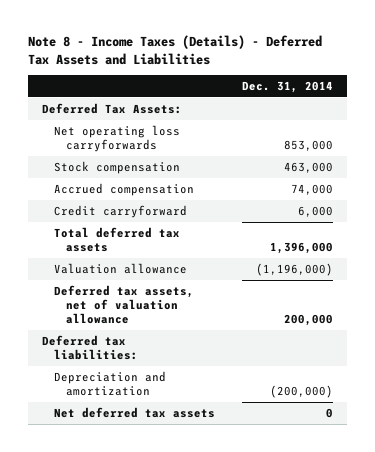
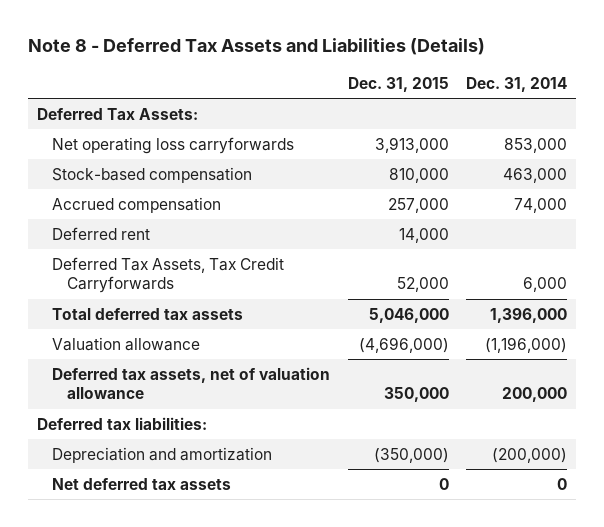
- Note 8 - Income Taxes (Details) - Deferred Tax Assets and Liabilities
+ Note 8 - Deferred Tax Assets and Liabilities (Details)
- | Dec. 31, 2014
+ | Dec. 31, 2015 | Dec. 31, 2014
- Stock compensation | 463,000
+ Stock-based compensation | 810,000 | 463,000
- Credit carryforward | 6,000
+ Deferred rent | 14,000 |
+ Deferred Tax Assets, Tax Credit Carryforwards | 52,000 | 6,000

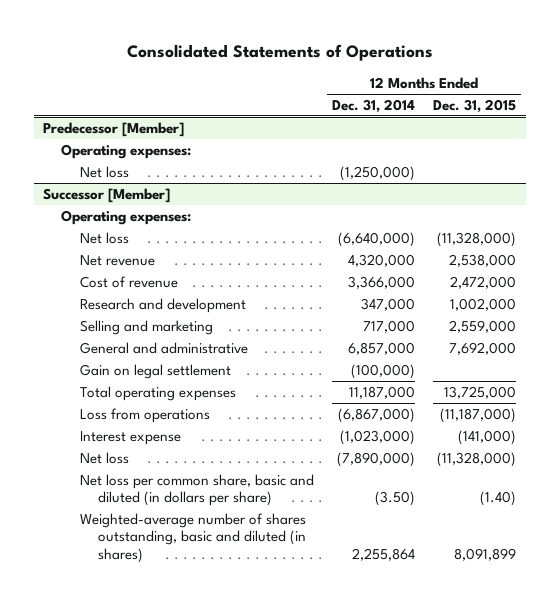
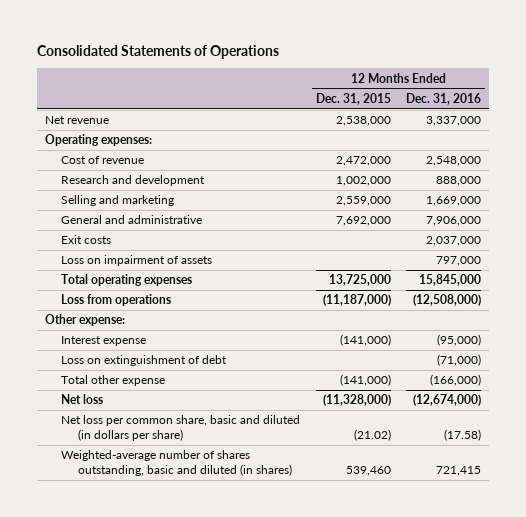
- | 12 Months Ended Dec. 31, 2014 | 12 Months Ended Dec. 31, 2015
+ | 12 Months Ended Dec. 31, 2015 | 12 Months Ended Dec. 31, 2016
- Predecessor [Member]
- Operating expenses:
- Net loss | (1,250,000) |
- Successor [Member]
- Operating expenses:
- Net loss | (6,640,000) | (11,328,000)
+ Operating expenses:
- Gain on legal settlement | (100,000) |
+ Exit costs | | 2,037,000
+ Loss on impairment of assets | | 797,000
+ Other expense:
+ Loss on extinguishment of debt | | (71,000)
+ Total other expense | (141,000) | (166,000)
- Net loss per common share, basic and diluted (in dollars per share) | (3.50) | (1.40)
- Weighted-average number of shares outstanding, basic and diluted (in shares) | 2,255,864 | 8,091,899
+ Net loss per common share, basic and diluted (in dollars per share) | (21.02) | (17.58)
+ Weighted-average number of shares outstanding, basic and diluted (in shares) | 539,460 | 721,415

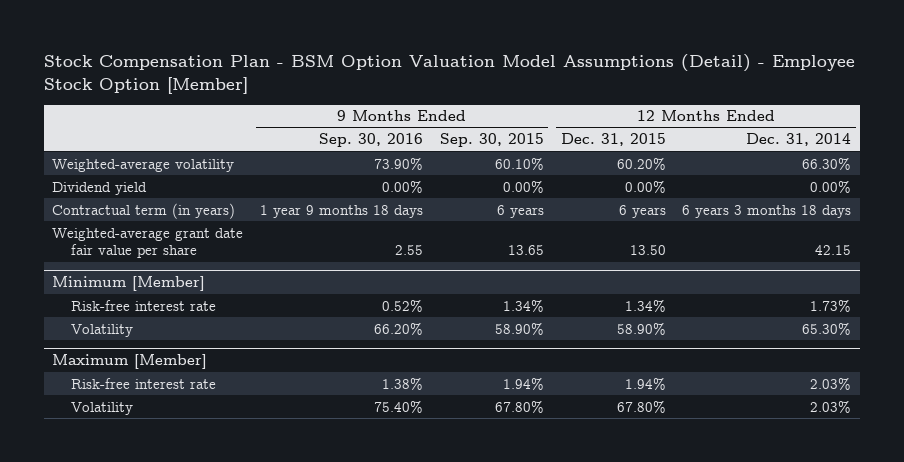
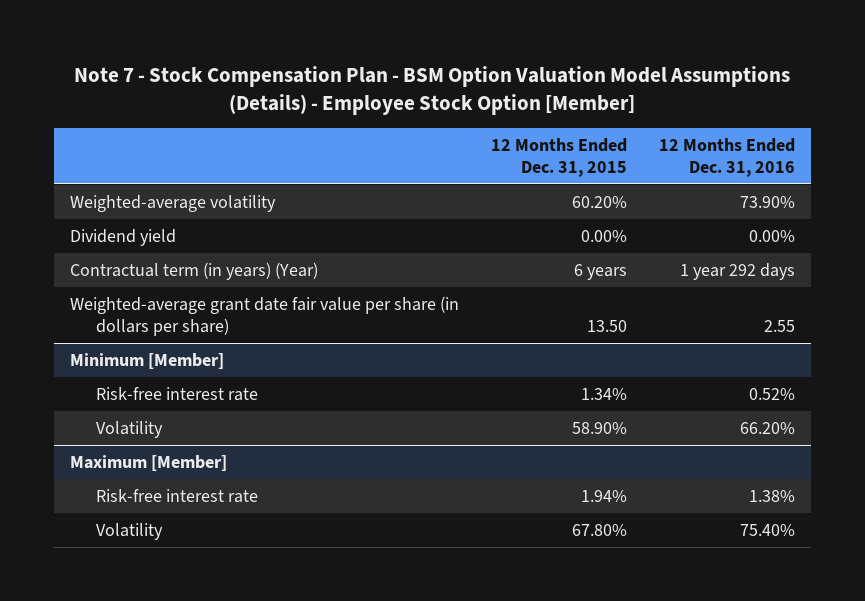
- Stock Compensation Plan - BSM Option Valuation Model Assumptions (Detail) - Employee Stock Option [Member]
+ Note 7 - Stock Compensation Plan - BSM Option Valuation Model Assumptions (Details) - Employee Stock Option [Member]
- | 9 Months Ended Sep. 30, 2016 | 9 Months Ended Sep. 30, 2015 | 12 Months Ended Dec. 31, 2015 | 12 Months Ended Dec. 31, 2014
+ | 12 Months Ended Dec. 31, 2015 | 12 Months Ended Dec. 31, 2016
- Contractual term (in years) | 1 year 9 months 18 days | 6 years | 6 years | 6 years 3 months 18 days
- Weighted-average grant date fair value per share | 2.55 | 13.65 | 13.50 | 42.15
+ Contractual term (in years) (Year) | 6 years | 1 year 292 days
+ Weighted-average grant date fair value per share (in dollars per share) | 13.50 | 2.55

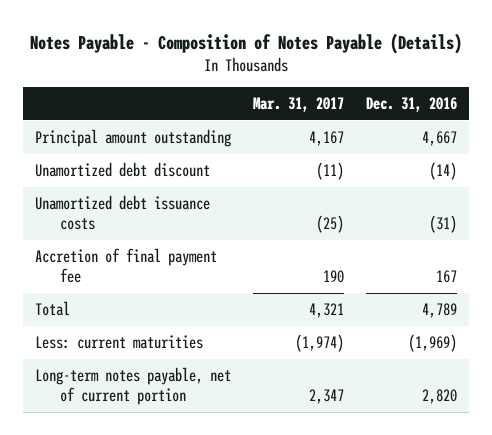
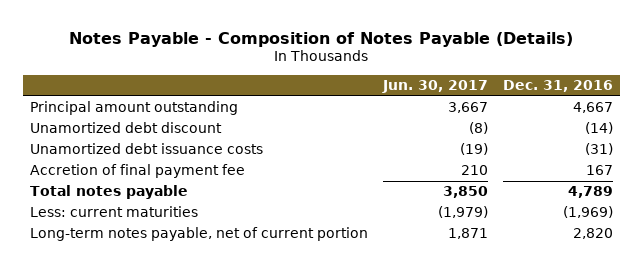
- | Mar. 31, 2017 | Dec. 31, 2016
+ | Jun. 30, 2017 | Dec. 31, 2016
- Total | 4,321 | 4,789
+ Total notes payable | 3,850 | 4,789

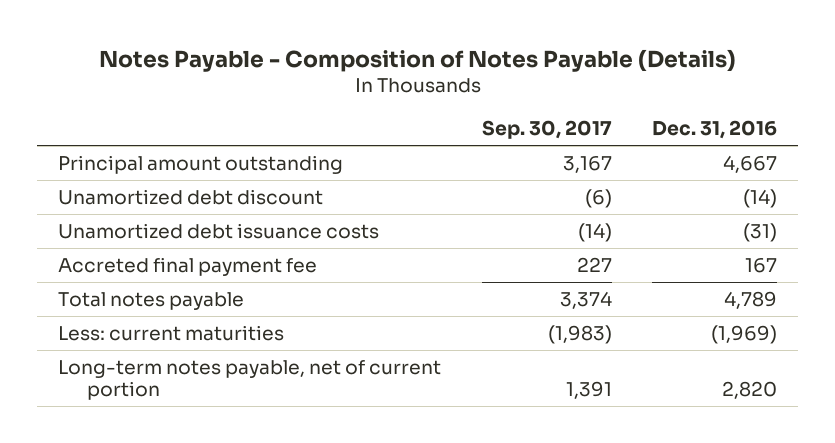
- | Jun. 30, 2017 | Dec. 31, 2016
+ | Sep. 30, 2017 | Dec. 31, 2016
- Accretion of final payment fee | 210 | 167
+ Accreted final payment fee | 227 | 167

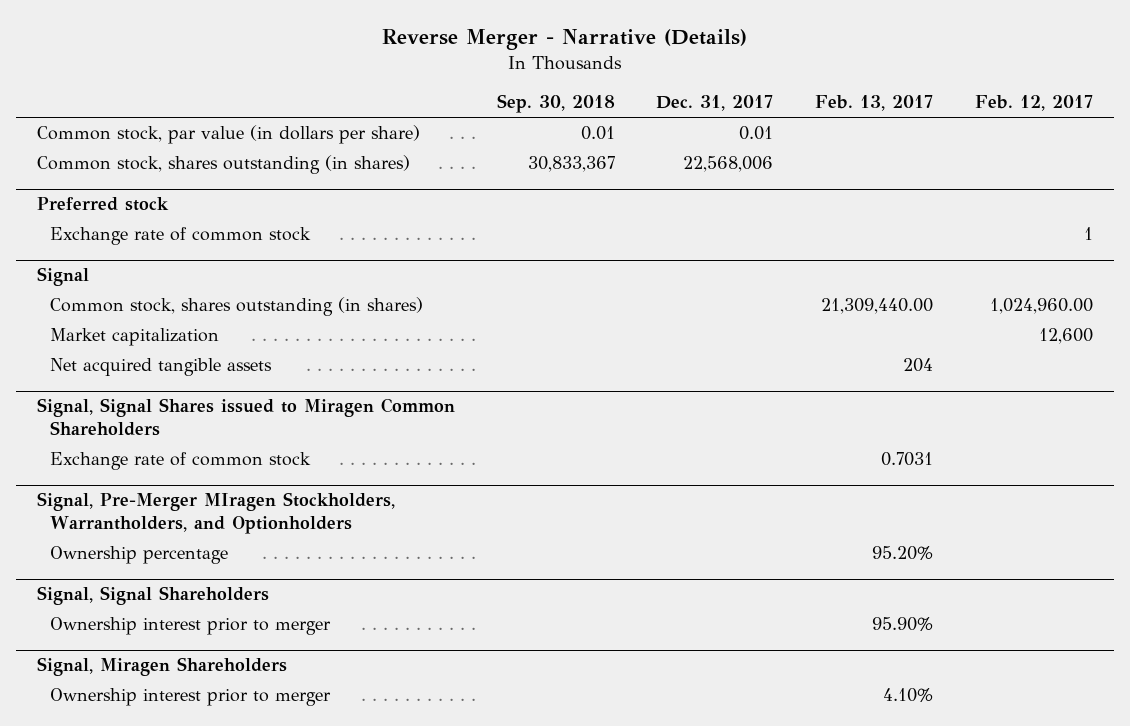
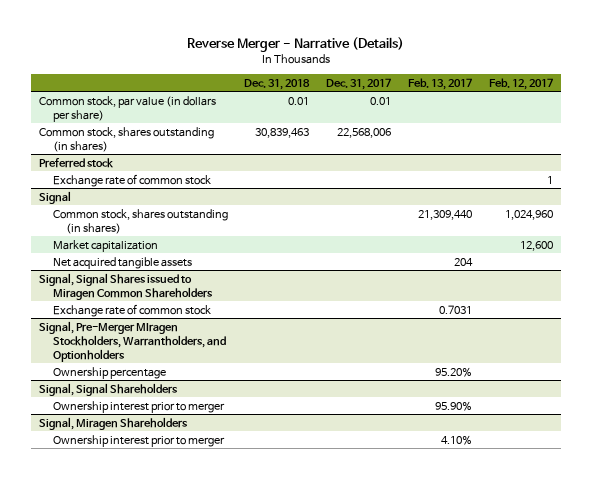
- | Sep. 30, 2018 | Dec. 31, 2017 | Feb. 13, 2017 | Feb. 12, 2017
+ | Dec. 31, 2018 | Dec. 31, 2017 | Feb. 13, 2017 | Feb. 12, 2017
@ Signal
- Common stock, shares outstanding (in shares) | | | 21,309,440.00 | 1,024,960.00
+ Common stock, shares outstanding (in shares) | | | 21,309,440 | 1,024,960

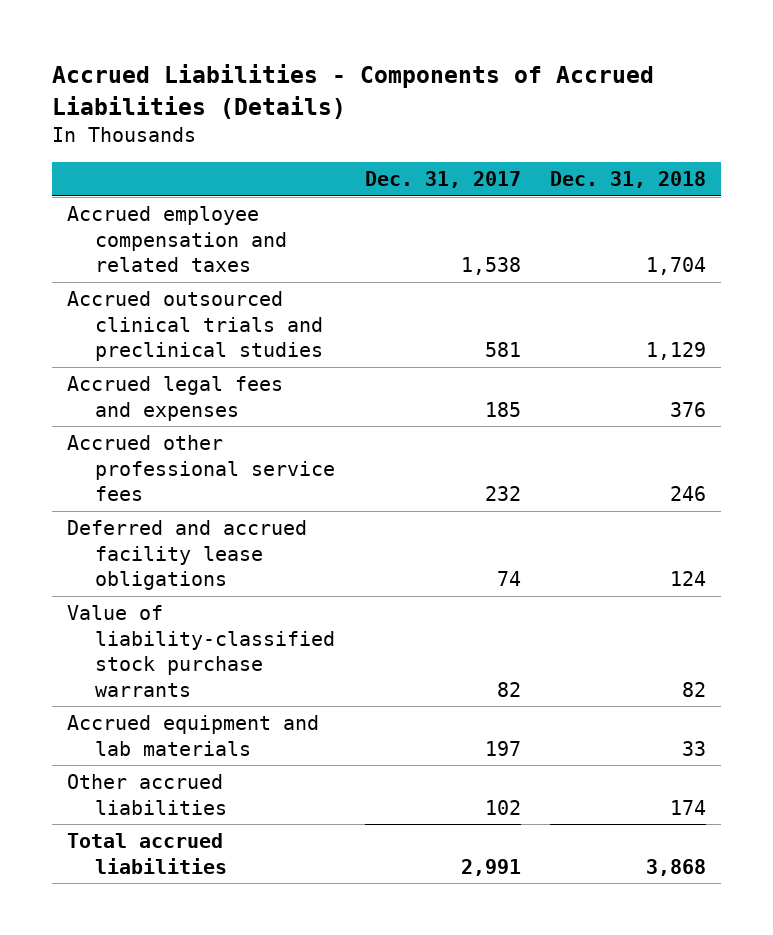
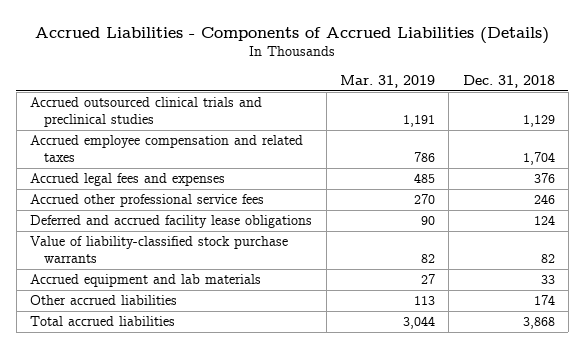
- | Dec. 31, 2017 | Dec. 31, 2018
+ | Mar. 31, 2019 | Dec. 31, 2018
moved down: Accrued employee compensation and related taxes | 786 | 1,704

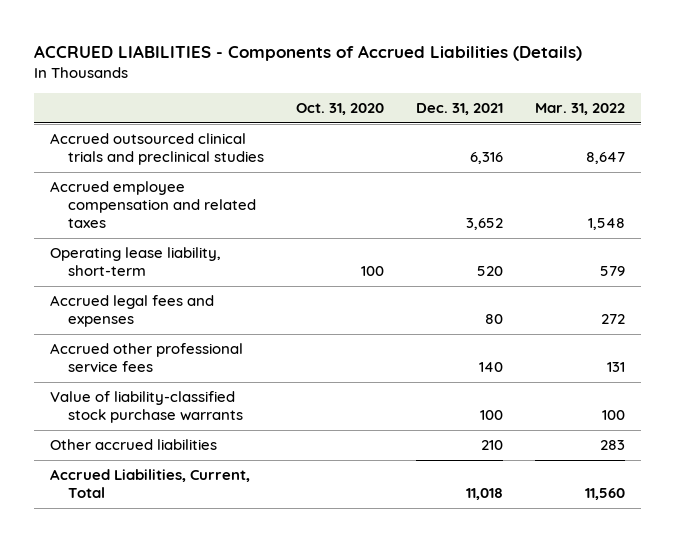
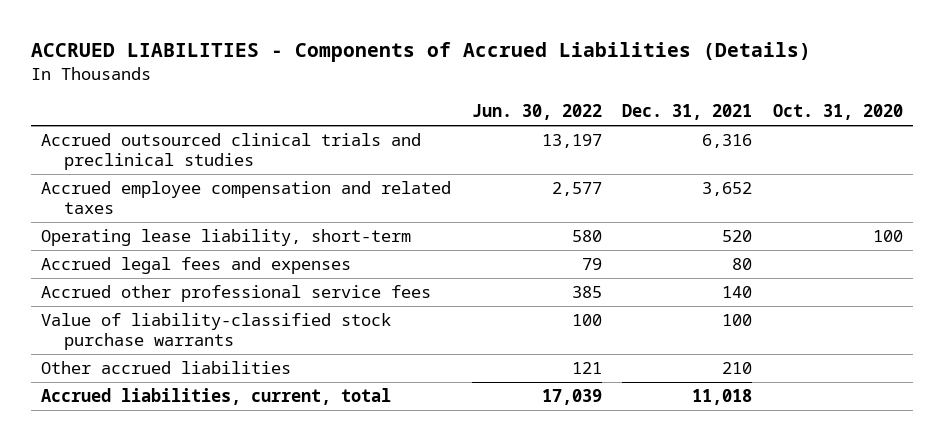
- | Oct. 31, 2020 | Dec. 31, 2021 | Mar. 31, 2022
+ | Jun. 30, 2022 | Dec. 31, 2021 | Oct. 31, 2020
- Accrued Liabilities, Current, Total | | 11,018 | 11,560
+ Accrued liabilities, current, total | 17,039 | 11,018 |

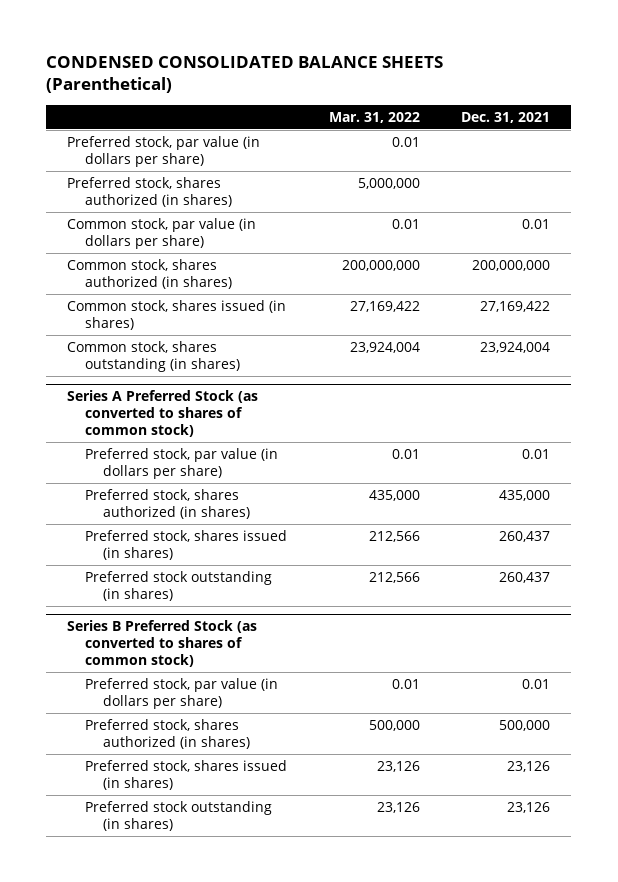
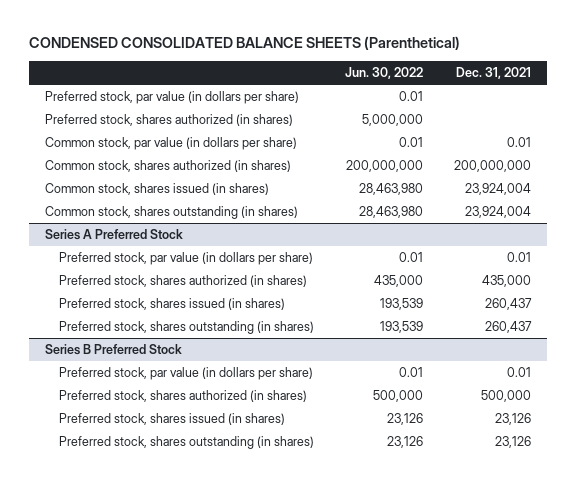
- | Mar. 31, 2022 | Dec. 31, 2021
+ | Jun. 30, 2022 | Dec. 31, 2021
- Common stock, shares issued (in shares) | 27,169,422 | 27,169,422
+ Common stock, shares issued (in shares) | 28,463,980 | 23,924,004
- Series A Preferred Stock (as converted to shares of common stock)
+ Series A Preferred Stock
- Preferred stock outstanding (in shares) | 212,566 | 260,437
- Series B Preferred Stock (as converted to shares of common stock)
+ Preferred stock, shares outstanding (in shares) | 193,539 | 260,437
+ Series B Preferred Stock
- Preferred stock outstanding (in shares) | 23,126 | 23,126
+ Preferred stock, shares outstanding (in shares) | 23,126 | 23,126

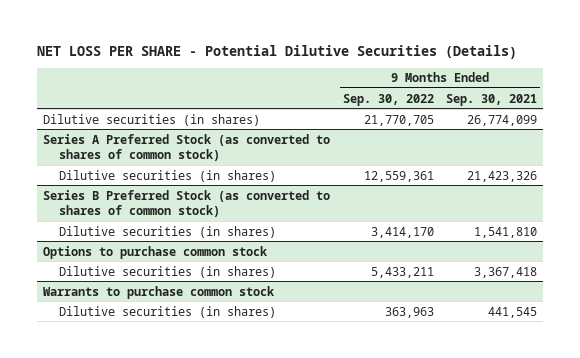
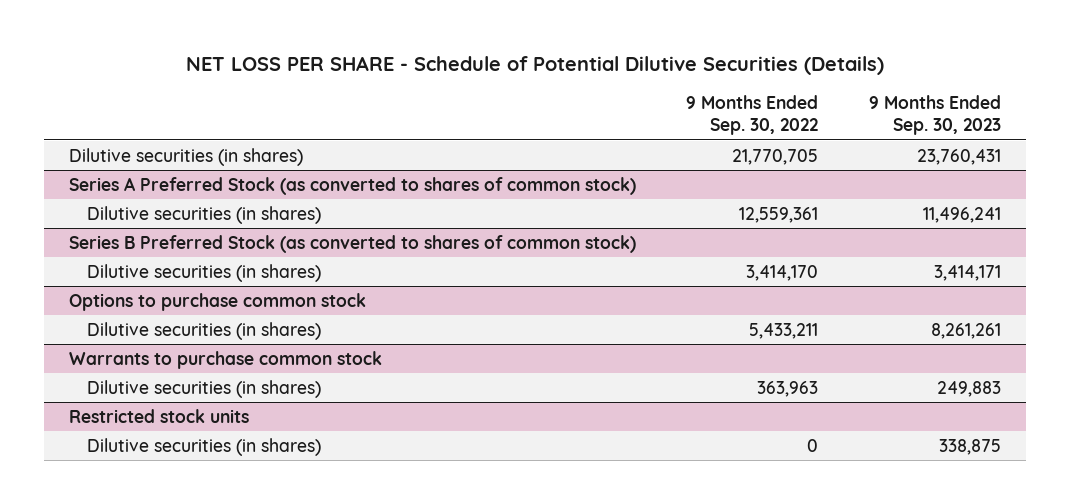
- NET LOSS PER SHARE - Potential Dilutive Securities (Details)
+ NET LOSS PER SHARE - Schedule of Potential Dilutive Securities (Details)
- | 9 Months Ended Sep. 30, 2022 | 9 Months Ended Sep. 30, 2021
+ | 9 Months Ended Sep. 30, 2022 | 9 Months Ended Sep. 30, 2023
+ Restricted stock units
+ Dilutive securities (in shares) | 0 | 338,875

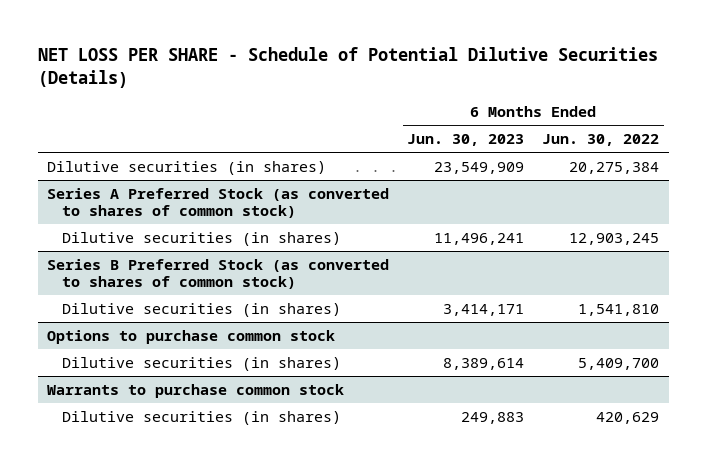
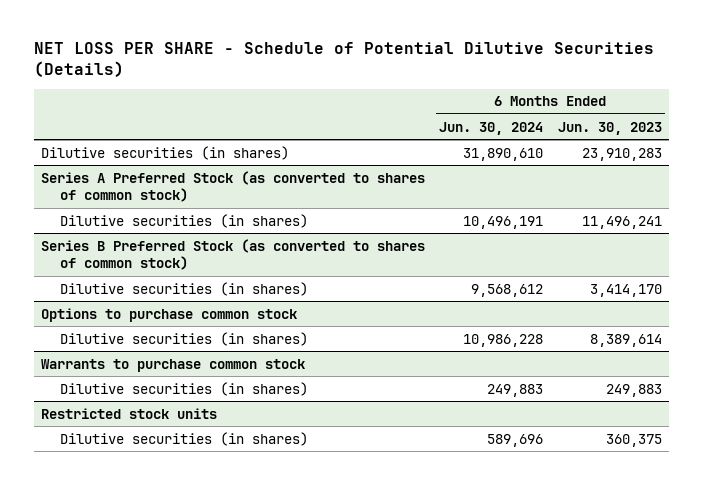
- | 6 Months Ended Jun. 30, 2023 | 6 Months Ended Jun. 30, 2022
+ | 6 Months Ended Jun. 30, 2024 | 6 Months Ended Jun. 30, 2023
- Dilutive securities (in shares) | 23,549,909 | 20,275,384
+ Dilutive securities (in shares) | 31,890,610 | 23,910,283
@ Series B Preferred Stock (as converted to shares of common stock)
- Dilutive securities (in shares) | 3,414,171 | 1,541,810
+ Dilutive securities (in shares) | 9,568,612 | 3,414,170
+ Restricted stock units
+ Dilutive securities (in shares) | 589,696 | 360,375

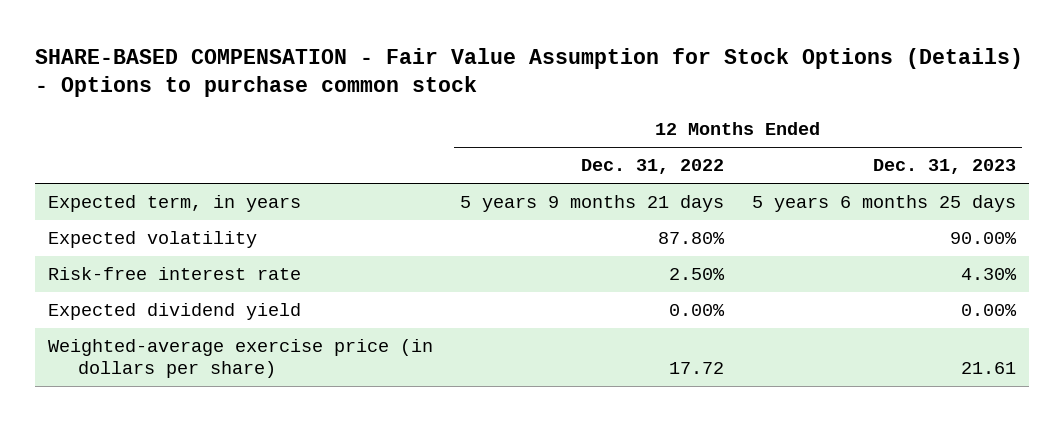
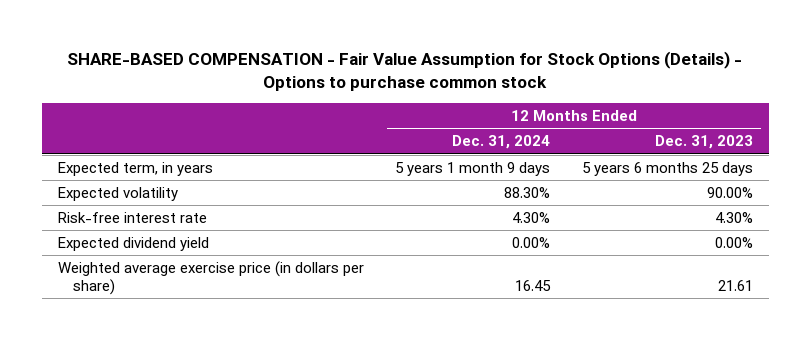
- | 12 Months Ended Dec. 31, 2022 | 12 Months Ended Dec. 31, 2023
+ | 12 Months Ended Dec. 31, 2024 | 12 Months Ended Dec. 31, 2023
- Weighted-average exercise price (in dollars per share) | 17.72 | 21.61
+ Weighted average exercise price (in dollars per share) | 16.45 | 21.61

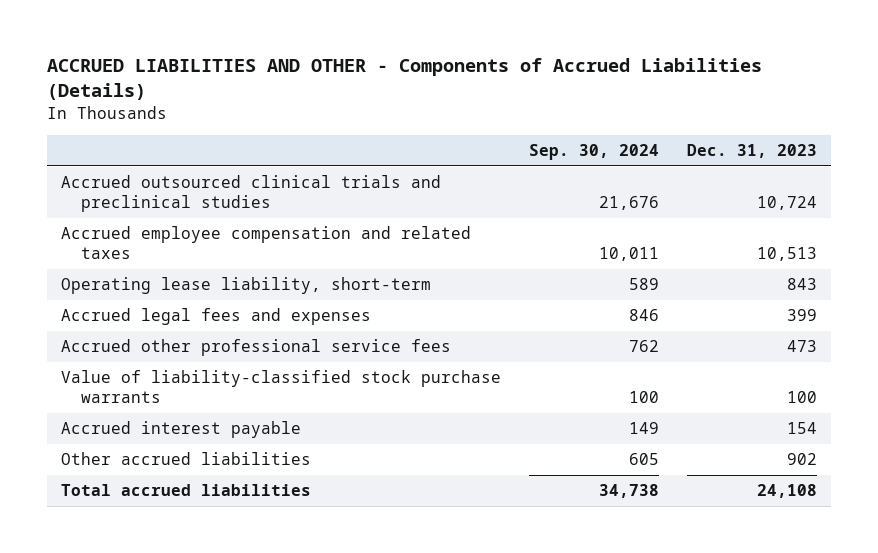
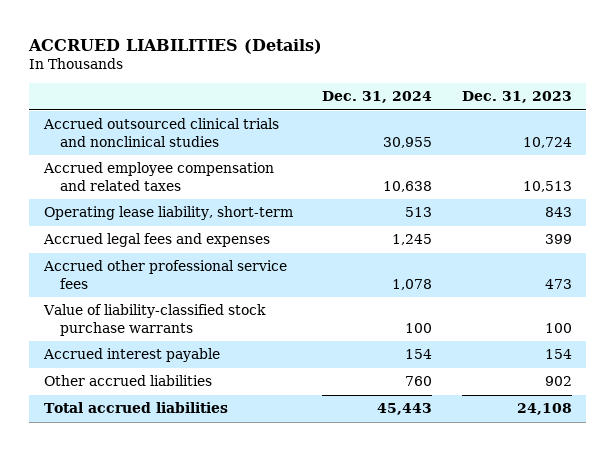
- ACCRUED LIABILITIES AND OTHER - Components of Accrued Liabilities (Details)
+ ACCRUED LIABILITIES (Details)
- | Sep. 30, 2024 | Dec. 31, 2023
+ | Dec. 31, 2024 | Dec. 31, 2023
- Accrued outsourced clinical trials and preclinical studies | 21,676 | 10,724
+ Accrued outsourced clinical trials and nonclinical studies | 30,955 | 10,724

